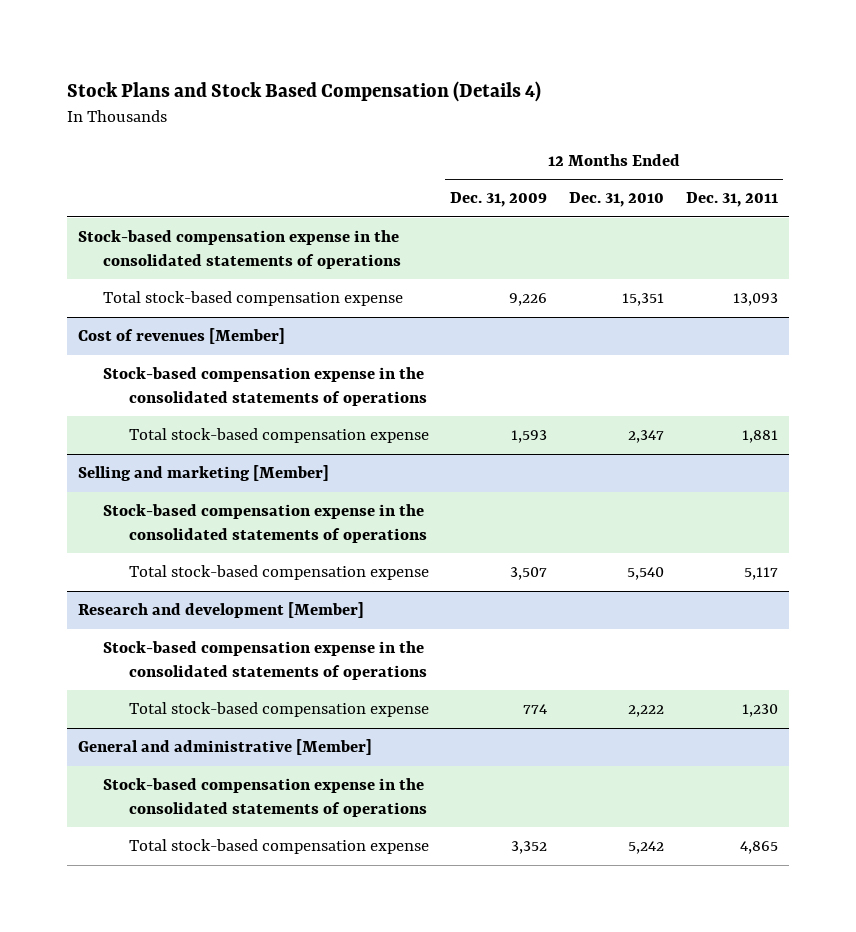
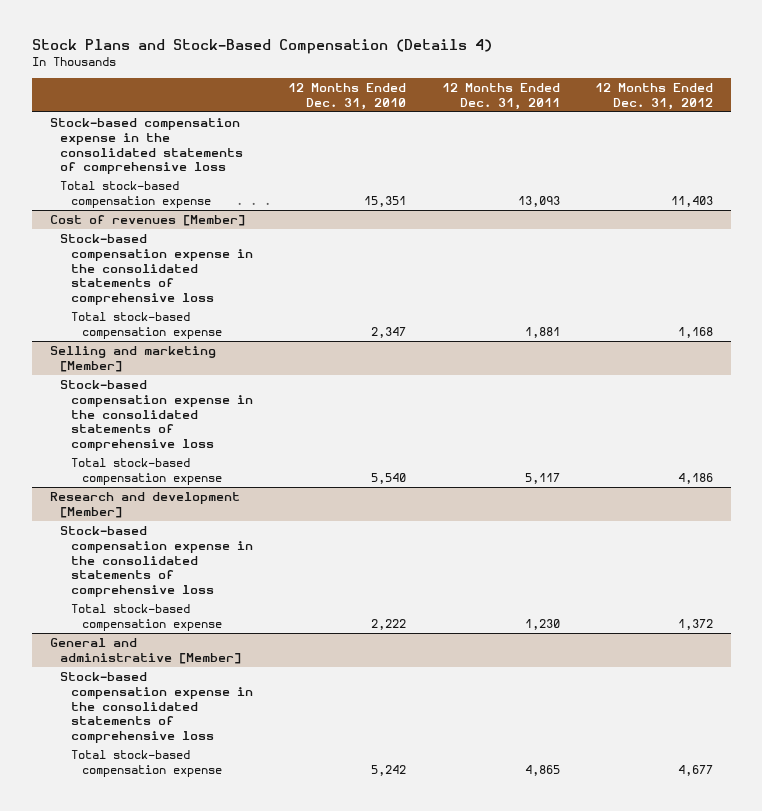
- Stock Plans and Stock Based Compensation (Details 4)
+ Stock Plans and Stock-Based Compensation (Details 4)
- | 12 Months Ended Dec. 31, 2009 | 12 Months Ended Dec. 31, 2010 | 12 Months Ended Dec. 31, 2011
+ | 12 Months Ended Dec. 31, 2010 | 12 Months Ended Dec. 31, 2011 | 12 Months Ended Dec. 31, 2012
- Stock-based compensation expense in the consolidated statements of operations
+ Stock-based compensation expense in the consolidated statements of comprehensive loss
@ Cost of revenues [Member]
- Stock-based compensation expense in the consolidated statements of operations
+ Stock-based compensation expense in the consolidated statements of comprehensive loss
@ Selling and marketing [Member]
- Stock-based compensation expense in the consolidated statements of operations
+ Stock-based compensation expense in the consolidated statements of comprehensive loss
@ Research and development [Member]
- Stock-based compensation expense in the consolidated statements of operations
+ Stock-based compensation expense in the consolidated statements of comprehensive loss
@ General and administrative [Member]
- Stock-based compensation expense in the consolidated statements of operations
+ Stock-based compensation expense in the consolidated statements of comprehensive loss

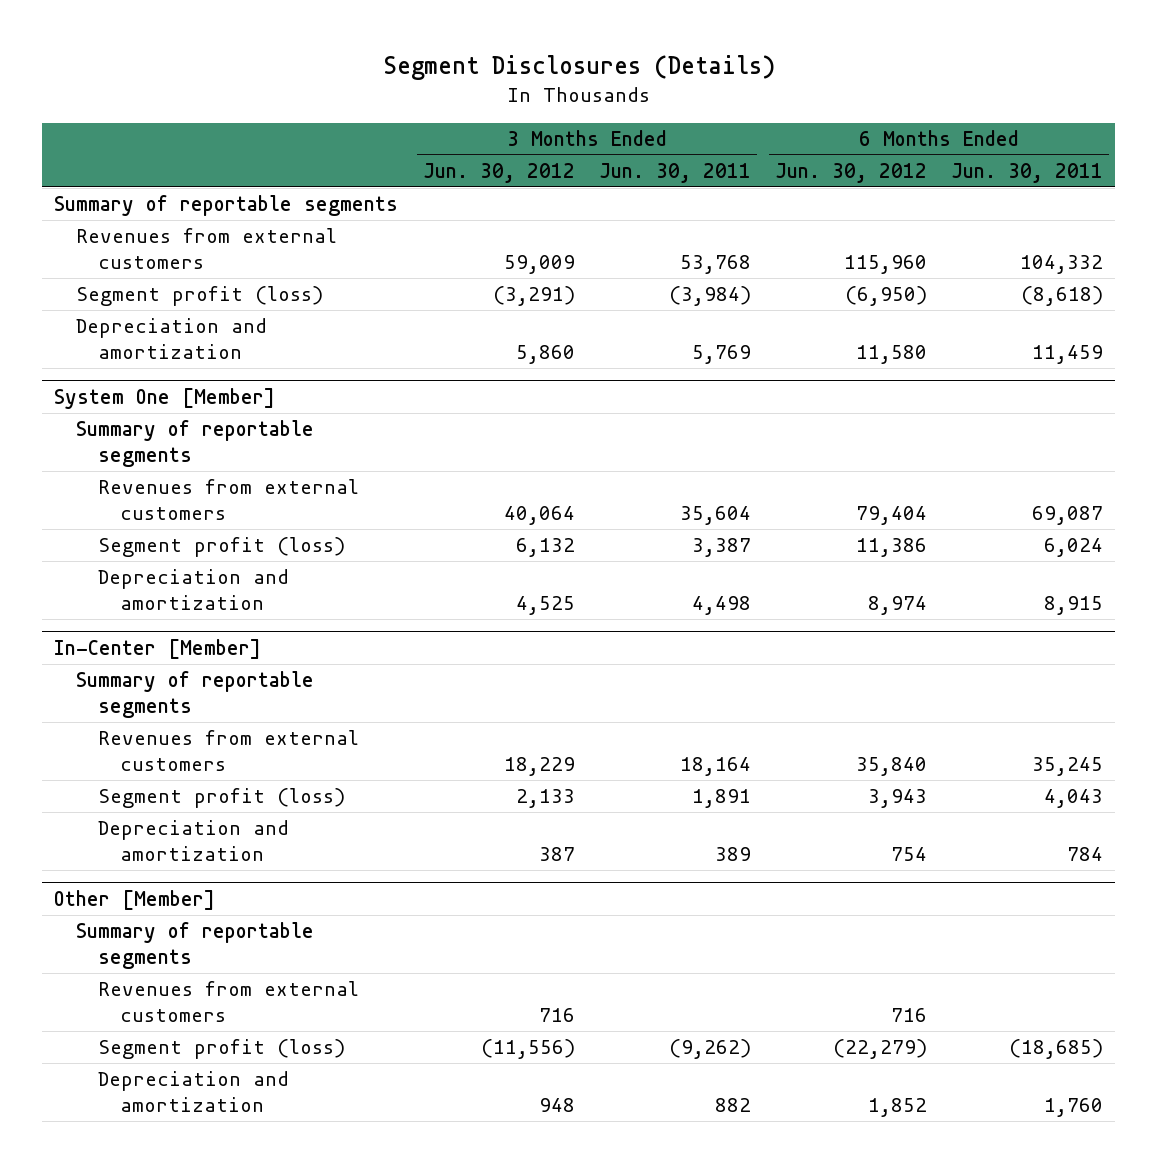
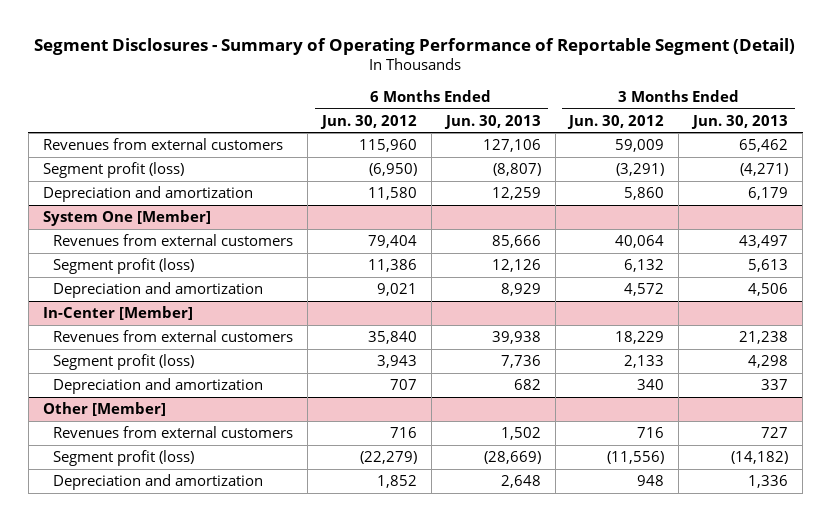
- Segment Disclosures (Details)
+ Segment Disclosures - Summary of Operating Performance of Reportable Segment (Detail)
- | 3 Months Ended Jun. 30, 2012 | 3 Months Ended Jun. 30, 2011 | 6 Months Ended Jun. 30, 2012 | 6 Months Ended Jun. 30, 2011
+ | 6 Months Ended Jun. 30, 2012 | 6 Months Ended Jun. 30, 2013 | 3 Months Ended Jun. 30, 2012 | 3 Months Ended Jun. 30, 2013
- Summary of reportable segments
@ System One [Member]
- Summary of reportable segments
- Depreciation and amortization | 4,525 | 4,498 | 8,974 | 8,915
+ Depreciation and amortization | 9,021 | 8,929 | 4,572 | 4,506
@ In-Center [Member]
- Summary of reportable segments
- Depreciation and amortization | 387 | 389 | 754 | 784
+ Depreciation and amortization | 707 | 682 | 340 | 337
@ Other [Member]
- Summary of reportable segments

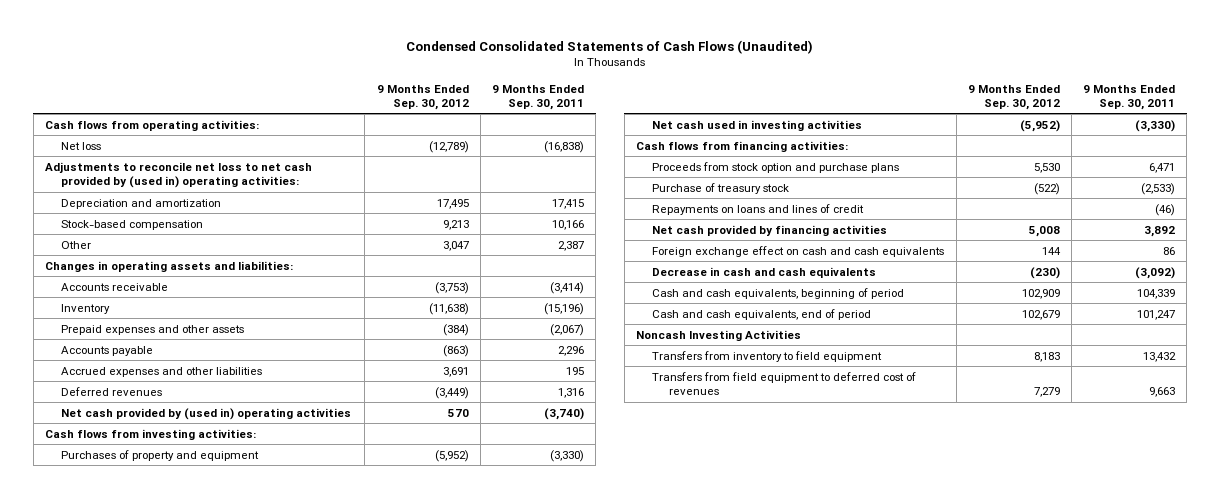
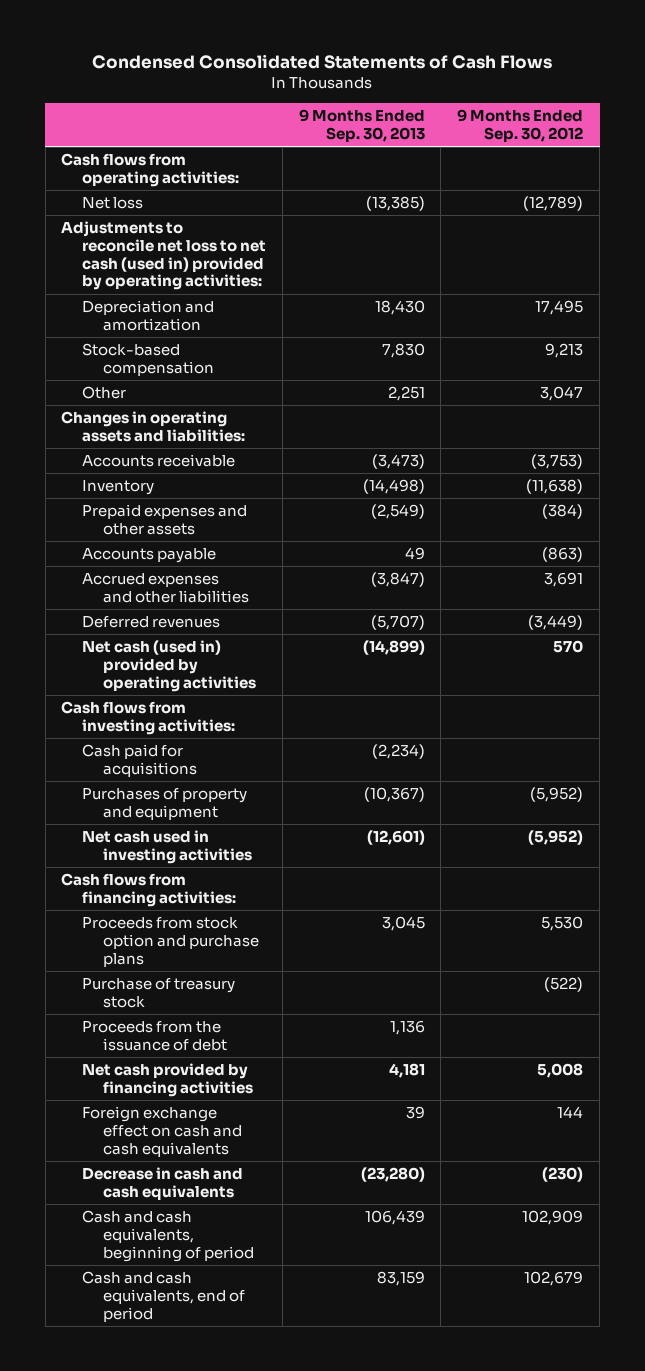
- Condensed Consolidated Statements of Cash Flows (Unaudited)
+ Condensed Consolidated Statements of Cash Flows
- | 9 Months Ended Sep. 30, 2012 | 9 Months Ended Sep. 30, 2011
+ | 9 Months Ended Sep. 30, 2013 | 9 Months Ended Sep. 30, 2012
- Adjustments to reconcile net loss to net cash provided by (used in) operating activities:
+ Adjustments to reconcile net loss to net cash (used in) provided by operating activities:
- Net cash provided by (used in) operating activities | 570 | (3,740)
+ Net cash (used in) provided by operating activities | (14,899) | 570
+ Cash paid for acquisitions | (2,234) |
- Repayments on loans and lines of credit | | (46)
+ Proceeds from the issuance of debt | 1,136 |
- Noncash Investing Activities
- Transfers from inventory to field equipment | 8,183 | 13,432
- Transfers from field equipment to deferred cost of revenues | 7,279 | 9,663

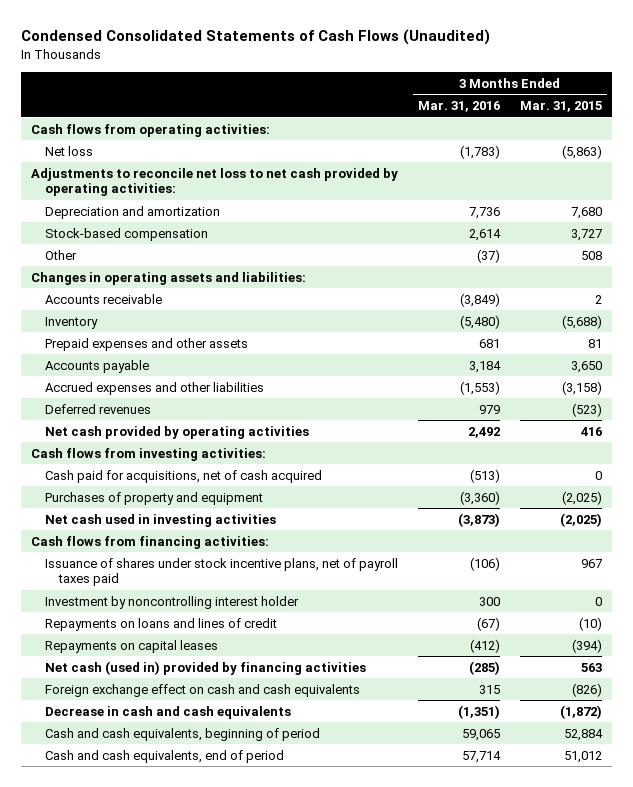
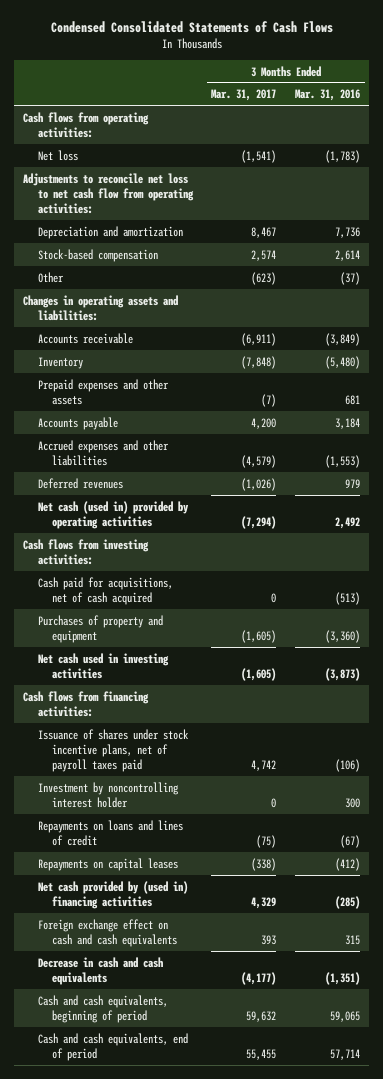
- Condensed Consolidated Statements of Cash Flows (Unaudited)
+ Condensed Consolidated Statements of Cash Flows
- | 3 Months Ended Mar. 31, 2016 | 3 Months Ended Mar. 31, 2015
+ | 3 Months Ended Mar. 31, 2017 | 3 Months Ended Mar. 31, 2016
- Adjustments to reconcile net loss to net cash provided by operating activities:
+ Adjustments to reconcile net loss to net cash flow from operating activities:
- Net cash provided by operating activities | 2,492 | 416
+ Net cash (used in) provided by operating activities | (7,294) | 2,492
- Net cash (used in) provided by financing activities | (285) | 563
+ Net cash provided by (used in) financing activities | 4,329 | (285)

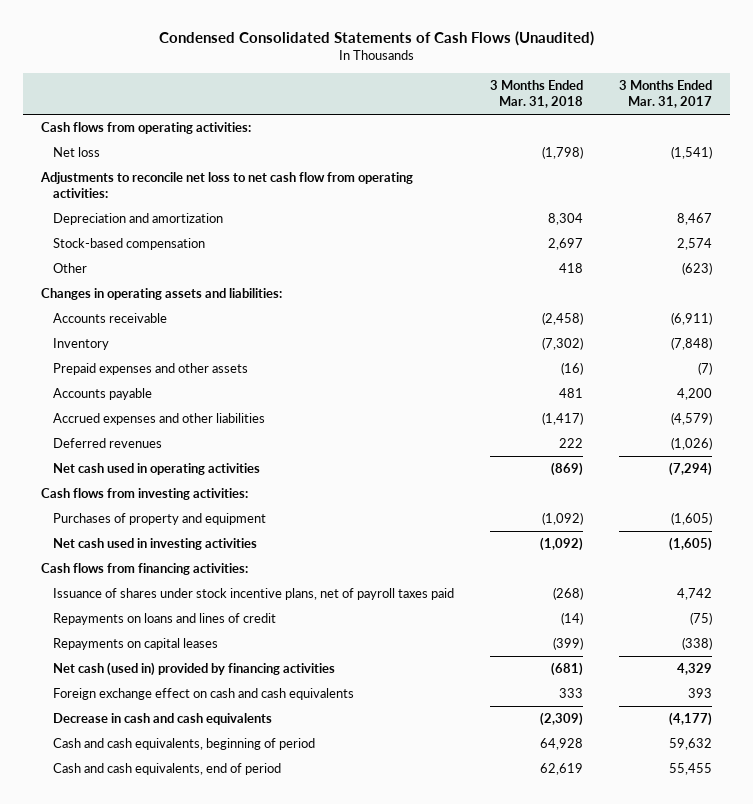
- Condensed Consolidated Statements of Cash Flows
+ Condensed Consolidated Statements of Cash Flows (Unaudited)
- | 3 Months Ended Mar. 31, 2017 | 3 Months Ended Mar. 31, 2016
+ | 3 Months Ended Mar. 31, 2018 | 3 Months Ended Mar. 31, 2017
- Net cash (used in) provided by operating activities | (7,294) | 2,492
+ Net cash used in operating activities | (869) | (7,294)
- Cash paid for acquisitions, net of cash acquired | 0 | (513)
- Investment by noncontrolling interest holder | 0 | 300
- Net cash provided by (used in) financing activities | 4,329 | (285)
+ Net cash (used in) provided by financing activities | (681) | 4,329

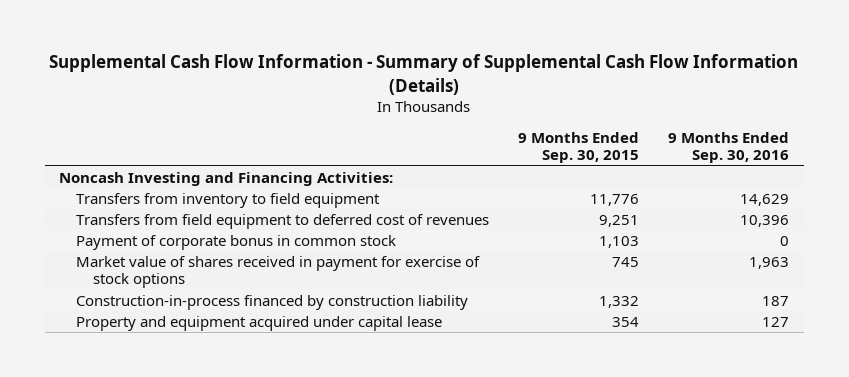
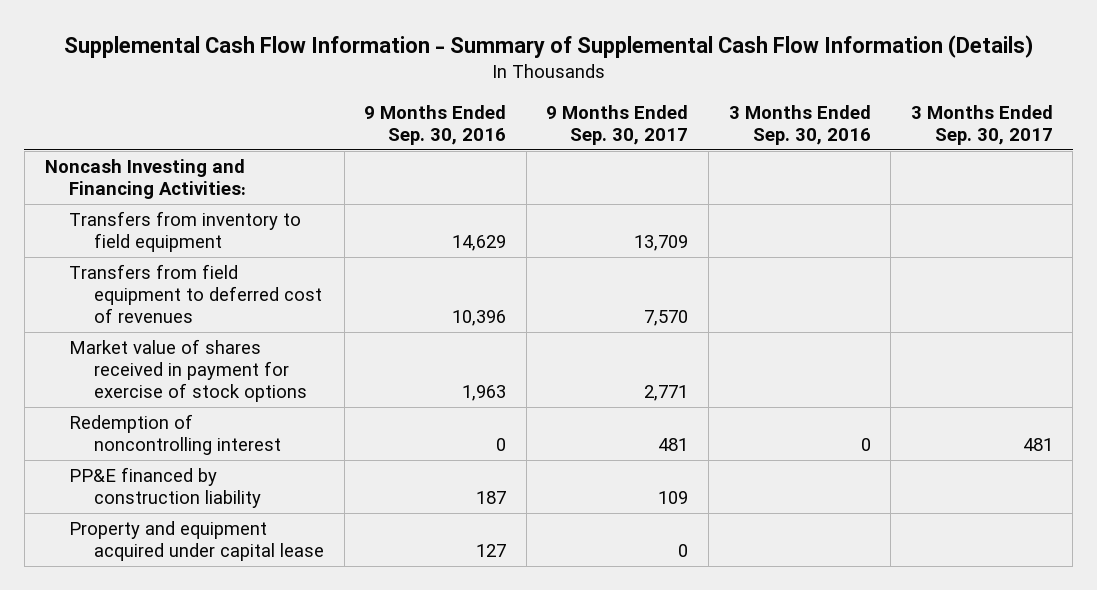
- | 9 Months Ended Sep. 30, 2015 | 9 Months Ended Sep. 30, 2016
+ | 9 Months Ended Sep. 30, 2016 | 9 Months Ended Sep. 30, 2017 | 3 Months Ended Sep. 30, 2016 | 3 Months Ended Sep. 30, 2017
- Payment of corporate bonus in common stock | 1,103 | 0
- Construction-in-process financed by construction liability | 1,332 | 187
+ Redemption of noncontrolling interest | 0 | 481 | 0 | 481
+ PP&E financed by construction liability | 187 | 109 | |

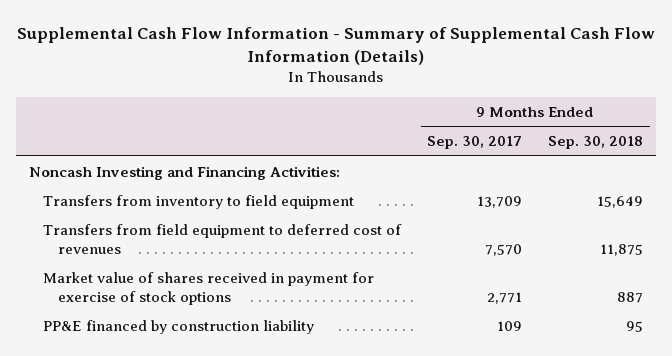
- | 9 Months Ended Sep. 30, 2016 | 9 Months Ended Sep. 30, 2017 | 3 Months Ended Sep. 30, 2016 | 3 Months Ended Sep. 30, 2017
+ | 9 Months Ended Sep. 30, 2017 | 9 Months Ended Sep. 30, 2018
- Redemption of noncontrolling interest | 0 | 481 | 0 | 481
- Property and equipment acquired under capital lease | 127 | 0 | |

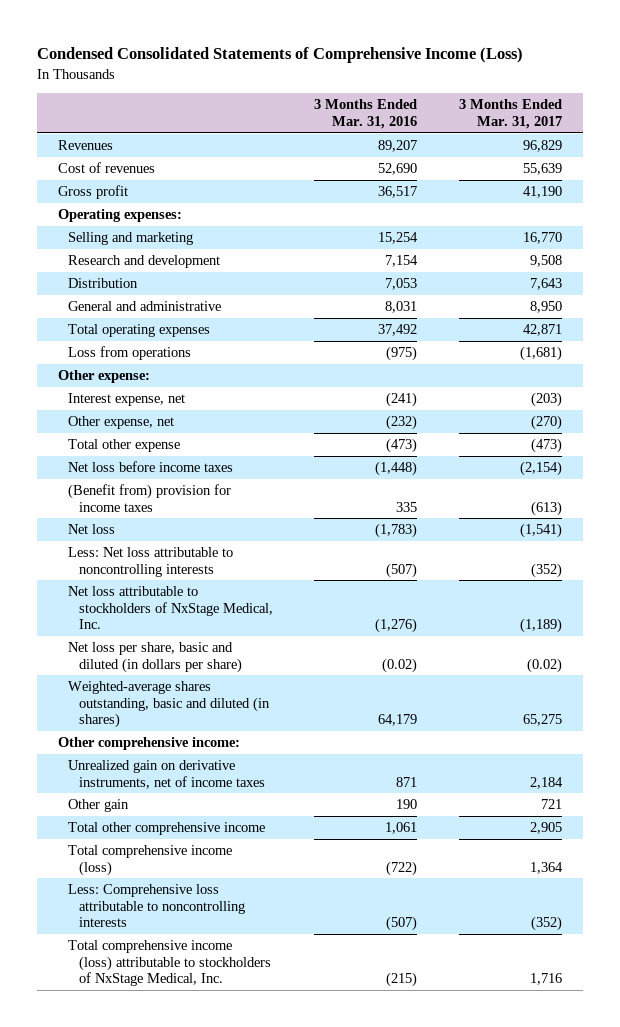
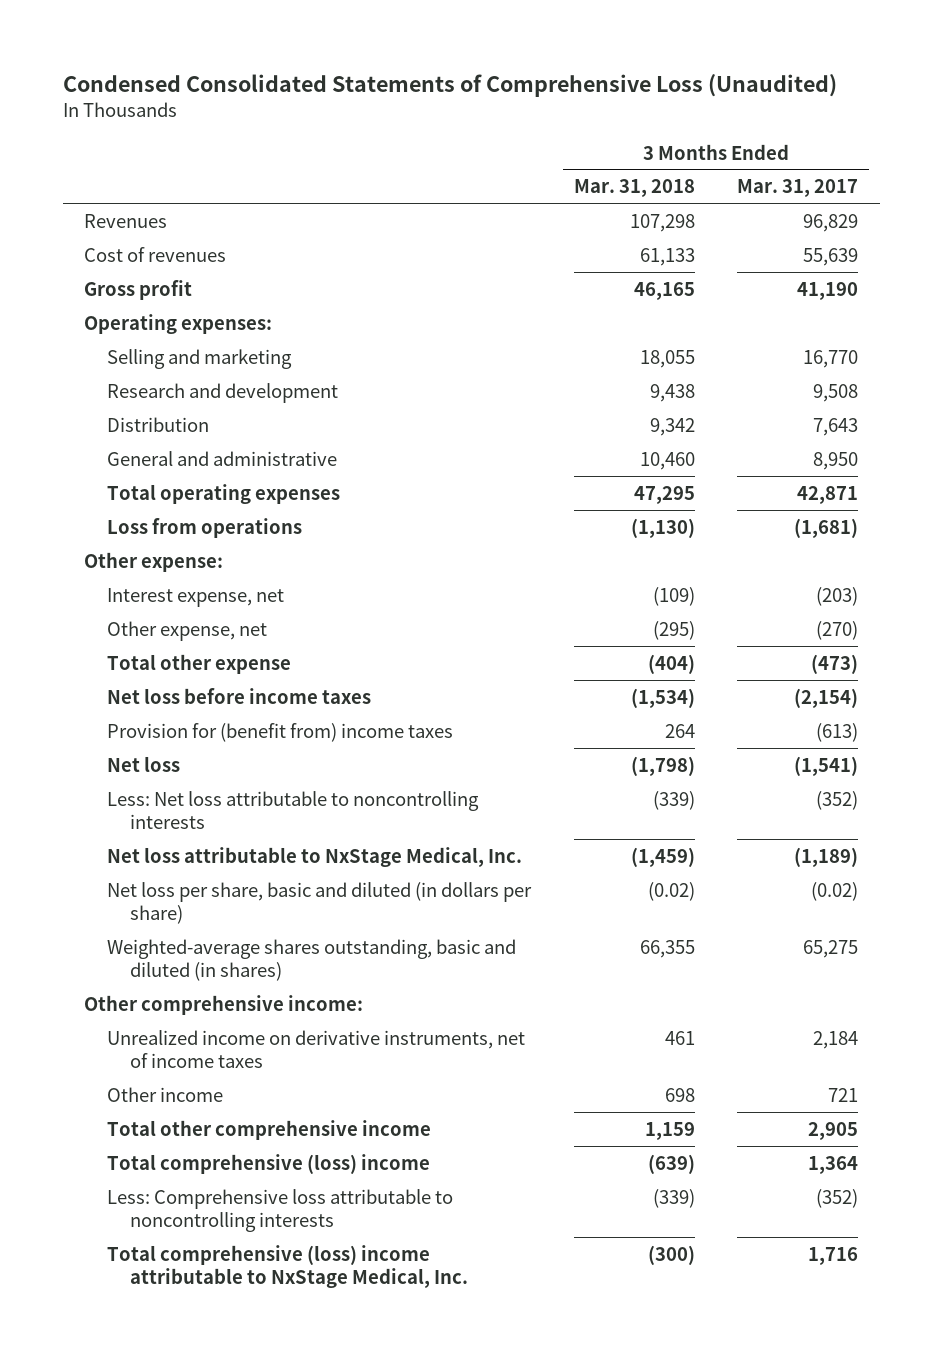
- Condensed Consolidated Statements of Comprehensive Income (Loss)
+ Condensed Consolidated Statements of Comprehensive Loss (Unaudited)
- | 3 Months Ended Mar. 31, 2016 | 3 Months Ended Mar. 31, 2017
+ | 3 Months Ended Mar. 31, 2018 | 3 Months Ended Mar. 31, 2017
- (Benefit from) provision for income taxes | 335 | (613)
+ Provision for (benefit from) income taxes | 264 | (613)
- Net loss attributable to stockholders of NxStage Medical, Inc. | (1,276) | (1,189)
+ Net loss attributable to NxStage Medical, Inc. | (1,459) | (1,189)
- Unrealized gain on derivative instruments, net of income taxes | 871 | 2,184
- Other gain | 190 | 721
+ Unrealized income on derivative instruments, net of income taxes | 461 | 2,184
+ Other income | 698 | 721
- Total comprehensive income (loss) | (722) | 1,364
+ Total comprehensive (loss) income | (639) | 1,364
- Total comprehensive income (loss) attributable to stockholders of NxStage Medical, Inc. | (215) | 1,716
+ Total comprehensive (loss) income attributable to NxStage Medical, Inc. | (300) | 1,716

